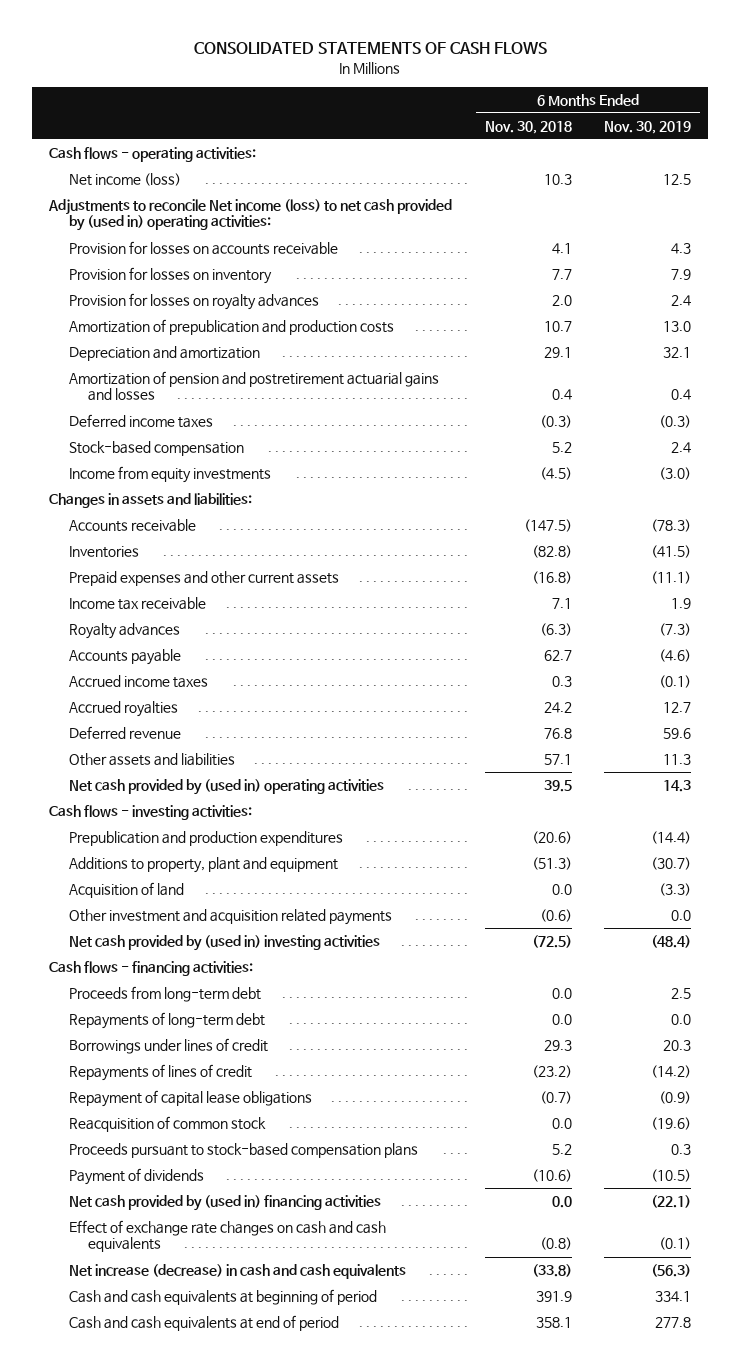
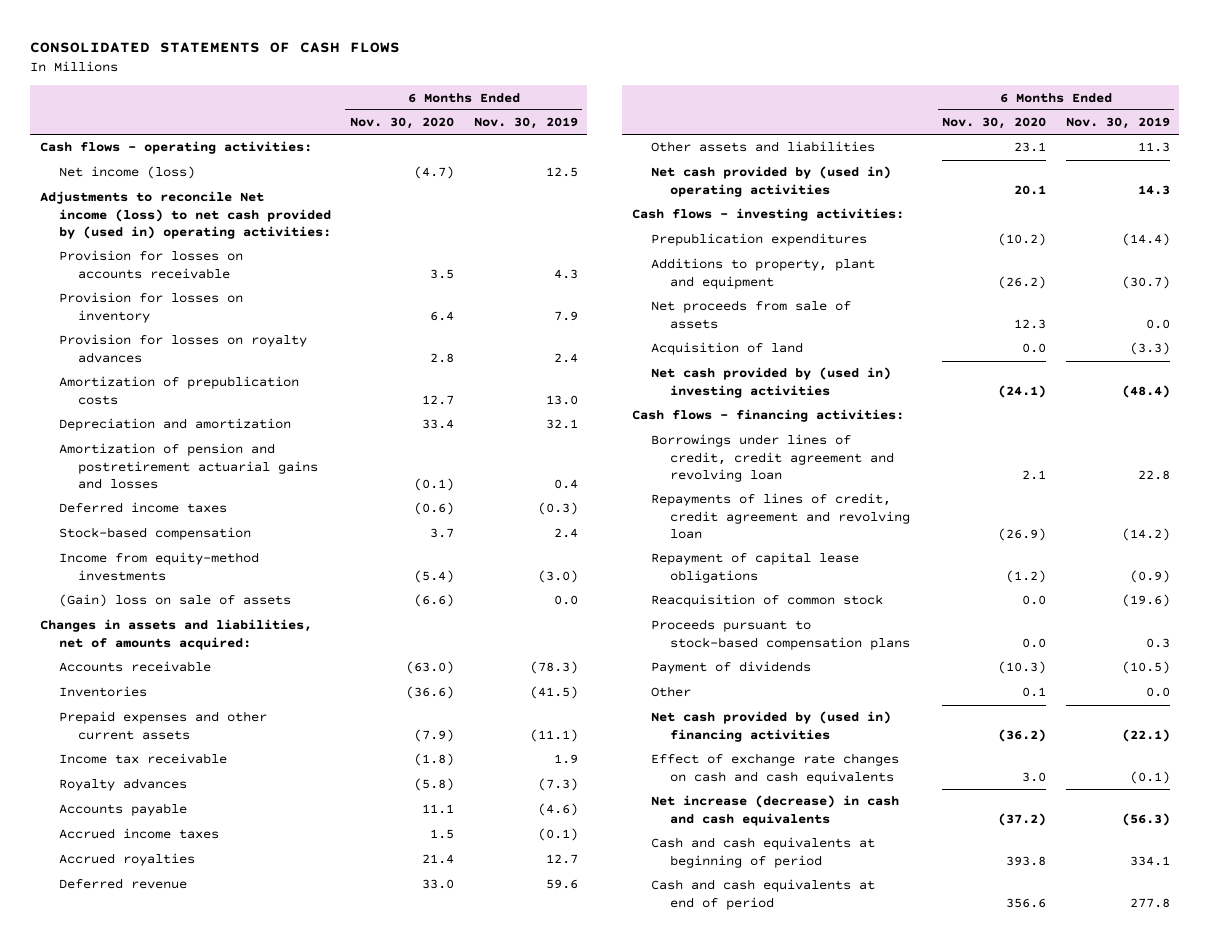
- | 6 Months Ended Nov. 30, 2018 | 6 Months Ended Nov. 30, 2019
+ | 6 Months Ended Nov. 30, 2020 | 6 Months Ended Nov. 30, 2019
- Amortization of prepublication and production costs | 10.7 | 13.0
+ Amortization of prepublication costs | 12.7 | 13.0
- Income from equity investments | (4.5) | (3.0)
- Changes in assets and liabilities:
+ Income from equity-method investments | (5.4) | (3.0)
+ (Gain) loss on sale of assets | (6.6) | 0.0
+ Changes in assets and liabilities, net of amounts acquired:
- Prepublication and production expenditures | (20.6) | (14.4)
+ Prepublication expenditures | (10.2) | (14.4)
+ Net proceeds from sale of assets | 12.3 | 0.0
- Other investment and acquisition related payments | (0.6) | 0.0
- Proceeds from long-term debt | 0.0 | 2.5
- Repayments of long-term debt | 0.0 | 0.0
- Borrowings under lines of credit | 29.3 | 20.3
- Repayments of lines of credit | (23.2) | (14.2)
+ Borrowings under lines of credit, credit agreement and revolving loan | 2.1 | 22.8
+ Repayments of lines of credit, credit agreement and revolving loan | (26.9) | (14.2)
+ Other | 0.1 | 0.0

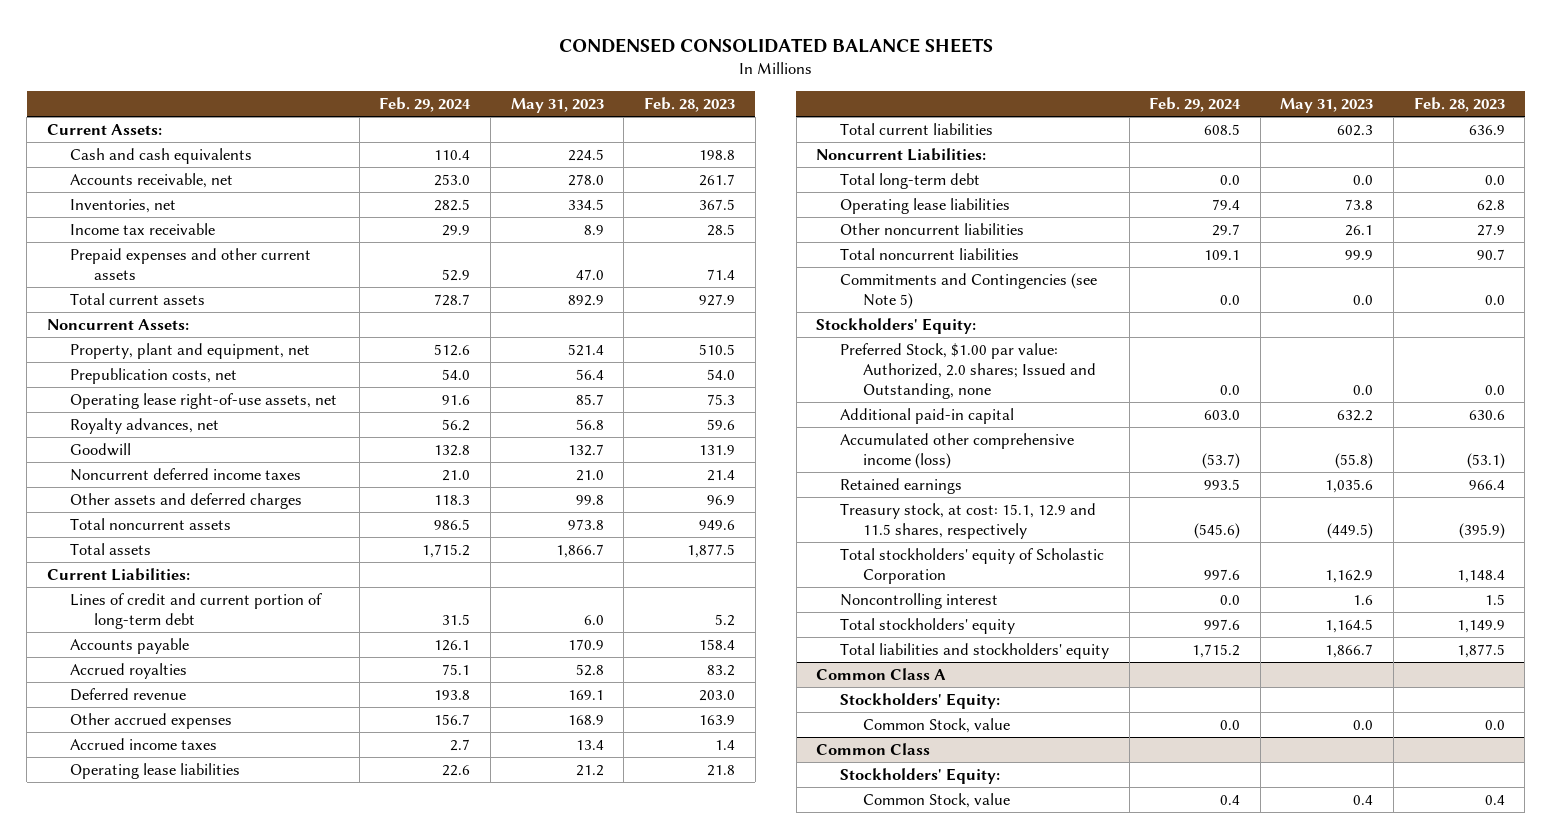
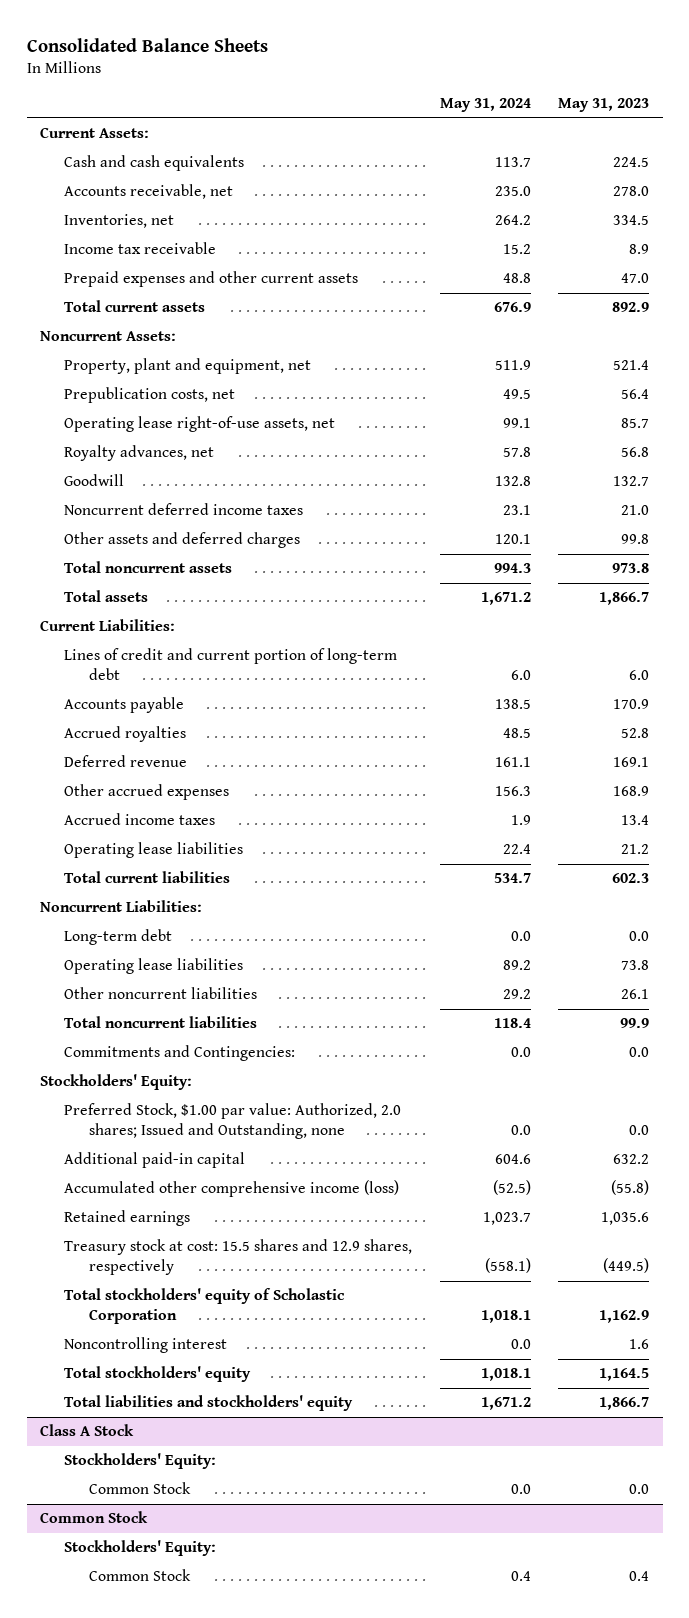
- CONDENSED CONSOLIDATED BALANCE SHEETS
+ Consolidated Balance Sheets
- | Feb. 29, 2024 | May 31, 2023 | Feb. 28, 2023
+ | May 31, 2024 | May 31, 2023
- Total long-term debt | 0.0 | 0.0 | 0.0
+ Long-term debt | 0.0 | 0.0
- Commitments and Contingencies (see Note 5) | 0.0 | 0.0 | 0.0
+ Commitments and Contingencies: | 0.0 | 0.0
- Treasury stock, at cost: 15.1, 12.9 and 11.5 shares, respectively | (545.6) | (449.5) | (395.9)
+ Treasury stock at cost: 15.5 shares and 12.9 shares, respectively | (558.1) | (449.5)
- Common Class A
+ Class A Stock
- Common Stock, value | 0.0 | 0.0 | 0.0
- Common Class
+ Common Stock | 0.0 | 0.0
+ Common Stock
- Common Stock, value | 0.4 | 0.4 | 0.4
+ Common Stock | 0.4 | 0.4

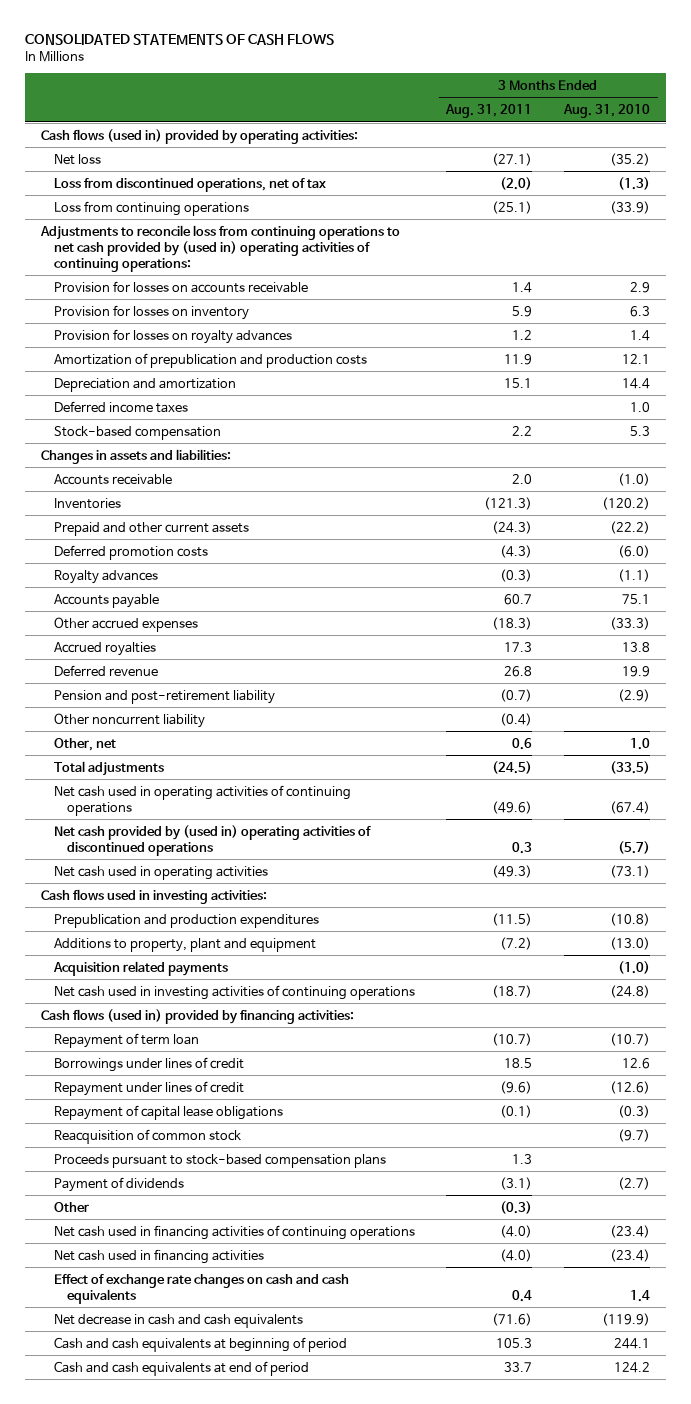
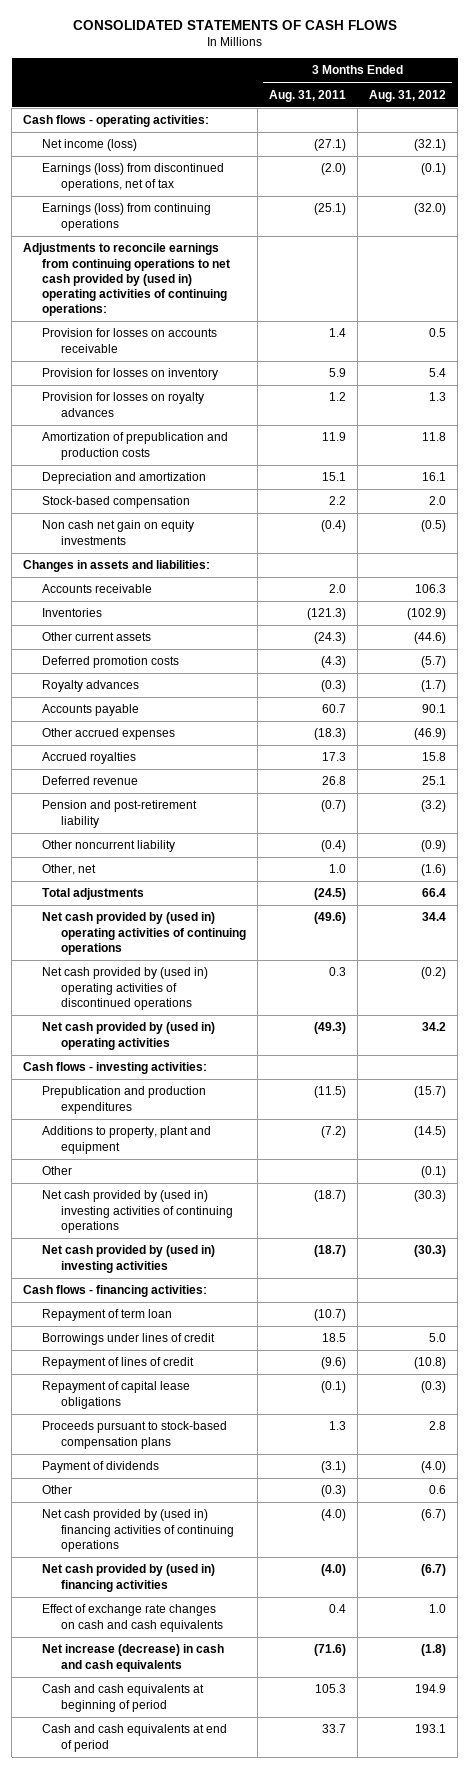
- | 3 Months Ended Aug. 31, 2011 | 3 Months Ended Aug. 31, 2010
+ | 3 Months Ended Aug. 31, 2011 | 3 Months Ended Aug. 31, 2012
- Cash flows (used in) provided by operating activities:
- Net loss | (27.1) | (35.2)
- Loss from discontinued operations, net of tax | (2.0) | (1.3)
- Loss from continuing operations | (25.1) | (33.9)
- Adjustments to reconcile loss from continuing operations to net cash provided by (used in) operating activities of continuing operations:
+ Cash flows - operating activities:
+ Net income (loss) | (27.1) | (32.1)
+ Earnings (loss) from discontinued operations, net of tax | (2.0) | (0.1)
+ Earnings (loss) from continuing operations | (25.1) | (32.0)
+ Adjustments to reconcile earnings from continuing operations to net cash provided by (used in) operating activities of continuing operations:
- Deferred income taxes | | 1.0
+ Non cash net gain on equity investments | (0.4) | (0.5)
- Prepaid and other current assets | (24.3) | (22.2)
+ Other current assets | (24.3) | (44.6)
- Other, net | 0.6 | 1.0
+ Other, net | 1.0 | (1.6)
- Net cash used in operating activities of continuing operations | (49.6) | (67.4)
+ Net cash provided by (used in) operating activities of continuing operations | (49.6) | 34.4
- Net cash used in operating activities | (49.3) | (73.1)
- Cash flows used in investing activities:
+ Net cash provided by (used in) operating activities | (49.3) | 34.2
+ Cash flows - investing activities:
- Acquisition related payments | | (1.0)
- Net cash used in investing activities of continuing operations | (18.7) | (24.8)
- Cash flows (used in) provided by financing activities:
+ Other | | (0.1)
+ Net cash provided by (used in) investing activities of continuing operations | (18.7) | (30.3)
+ Net cash provided by (used in) investing activities | (18.7) | (30.3)
+ Cash flows - financing activities:
- Repayment under lines of credit | (9.6) | (12.6)
+ Repayment of lines of credit | (9.6) | (10.8)
- Reacquisition of common stock | | (9.7)
- Net cash used in financing activities of continuing operations | (4.0) | (23.4)
- Net cash used in financing activities | (4.0) | (23.4)
+ Net cash provided by (used in) financing activities of continuing operations | (4.0) | (6.7)
+ Net cash provided by (used in) financing activities | (4.0) | (6.7)
- Net decrease in cash and cash equivalents | (71.6) | (119.9)
+ Net increase (decrease) in cash and cash equivalents | (71.6) | (1.8)

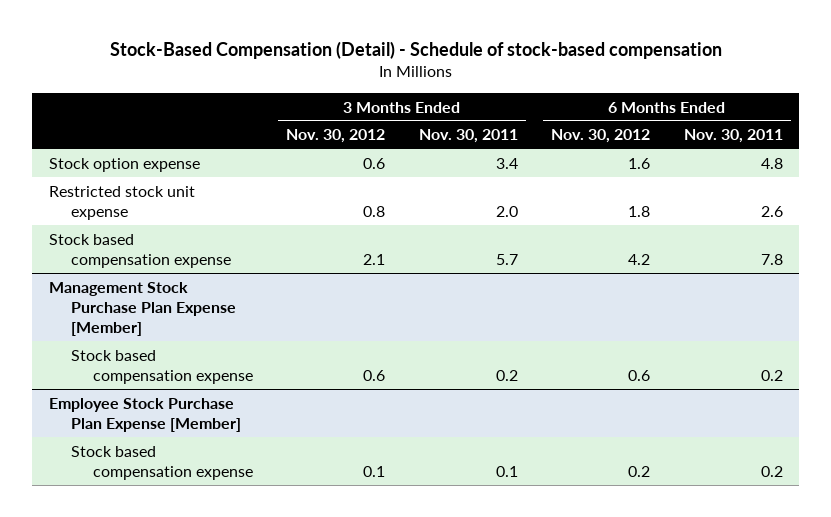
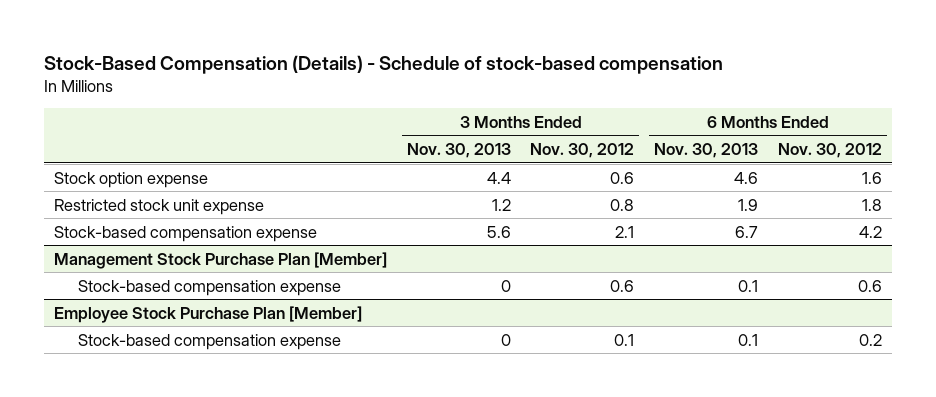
- Stock-Based Compensation (Detail) - Schedule of stock-based compensation
+ Stock-Based Compensation (Details) - Schedule of stock-based compensation
- | 3 Months Ended Nov. 30, 2012 | 3 Months Ended Nov. 30, 2011 | 6 Months Ended Nov. 30, 2012 | 6 Months Ended Nov. 30, 2011
+ | 3 Months Ended Nov. 30, 2013 | 3 Months Ended Nov. 30, 2012 | 6 Months Ended Nov. 30, 2013 | 6 Months Ended Nov. 30, 2012
- Stock based compensation expense | 2.1 | 5.7 | 4.2 | 7.8
- Management Stock Purchase Plan Expense [Member]
- Stock based compensation expense | 0.6 | 0.2 | 0.6 | 0.2
- Employee Stock Purchase Plan Expense [Member]
- Stock based compensation expense | 0.1 | 0.1 | 0.2 | 0.2
+ Stock-based compensation expense | 5.6 | 2.1 | 6.7 | 4.2
+ Management Stock Purchase Plan [Member]
+ Stock-based compensation expense | 0 | 0.6 | 0.1 | 0.6
+ Employee Stock Purchase Plan [Member]
+ Stock-based compensation expense | 0 | 0.1 | 0.1 | 0.2

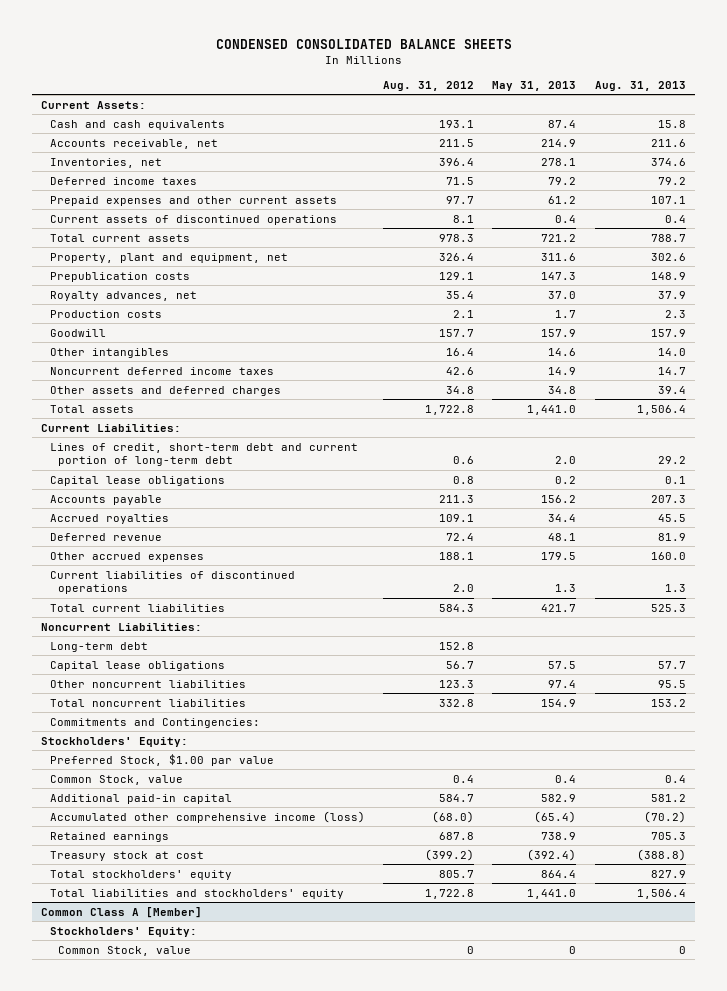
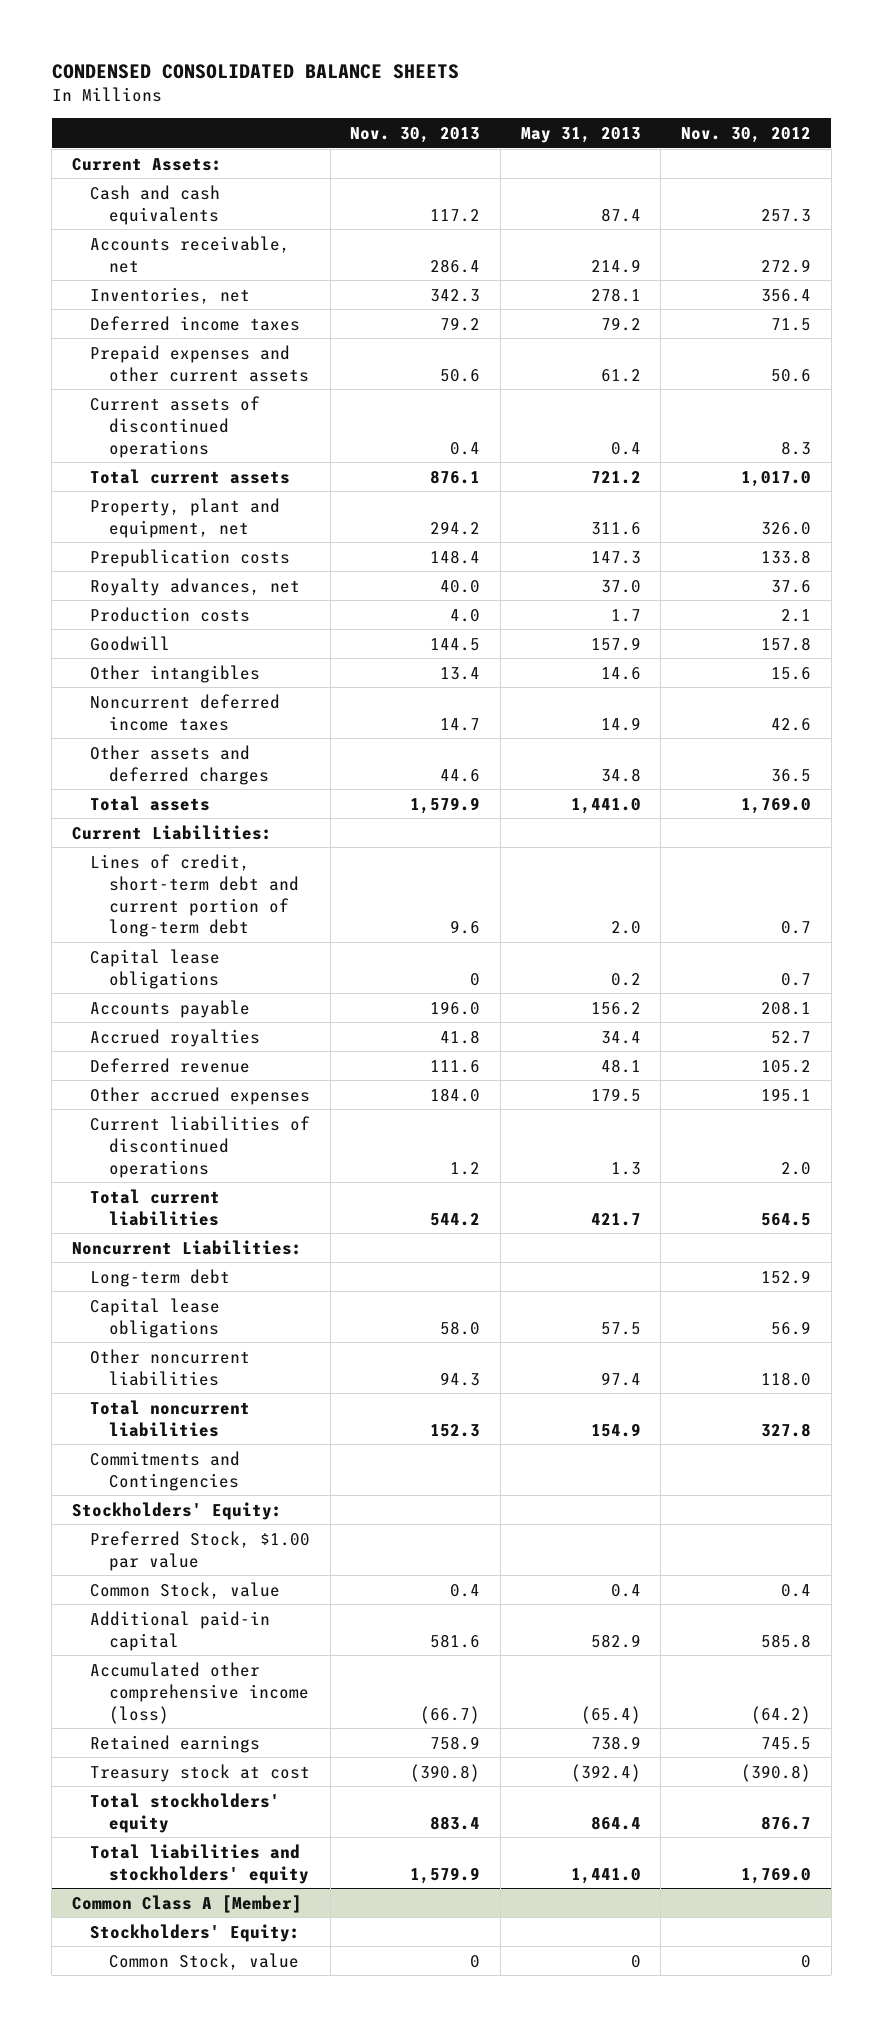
- | Aug. 31, 2012 | May 31, 2013 | Aug. 31, 2013
+ | Nov. 30, 2013 | May 31, 2013 | Nov. 30, 2012
- Commitments and Contingencies:
+ Commitments and Contingencies

